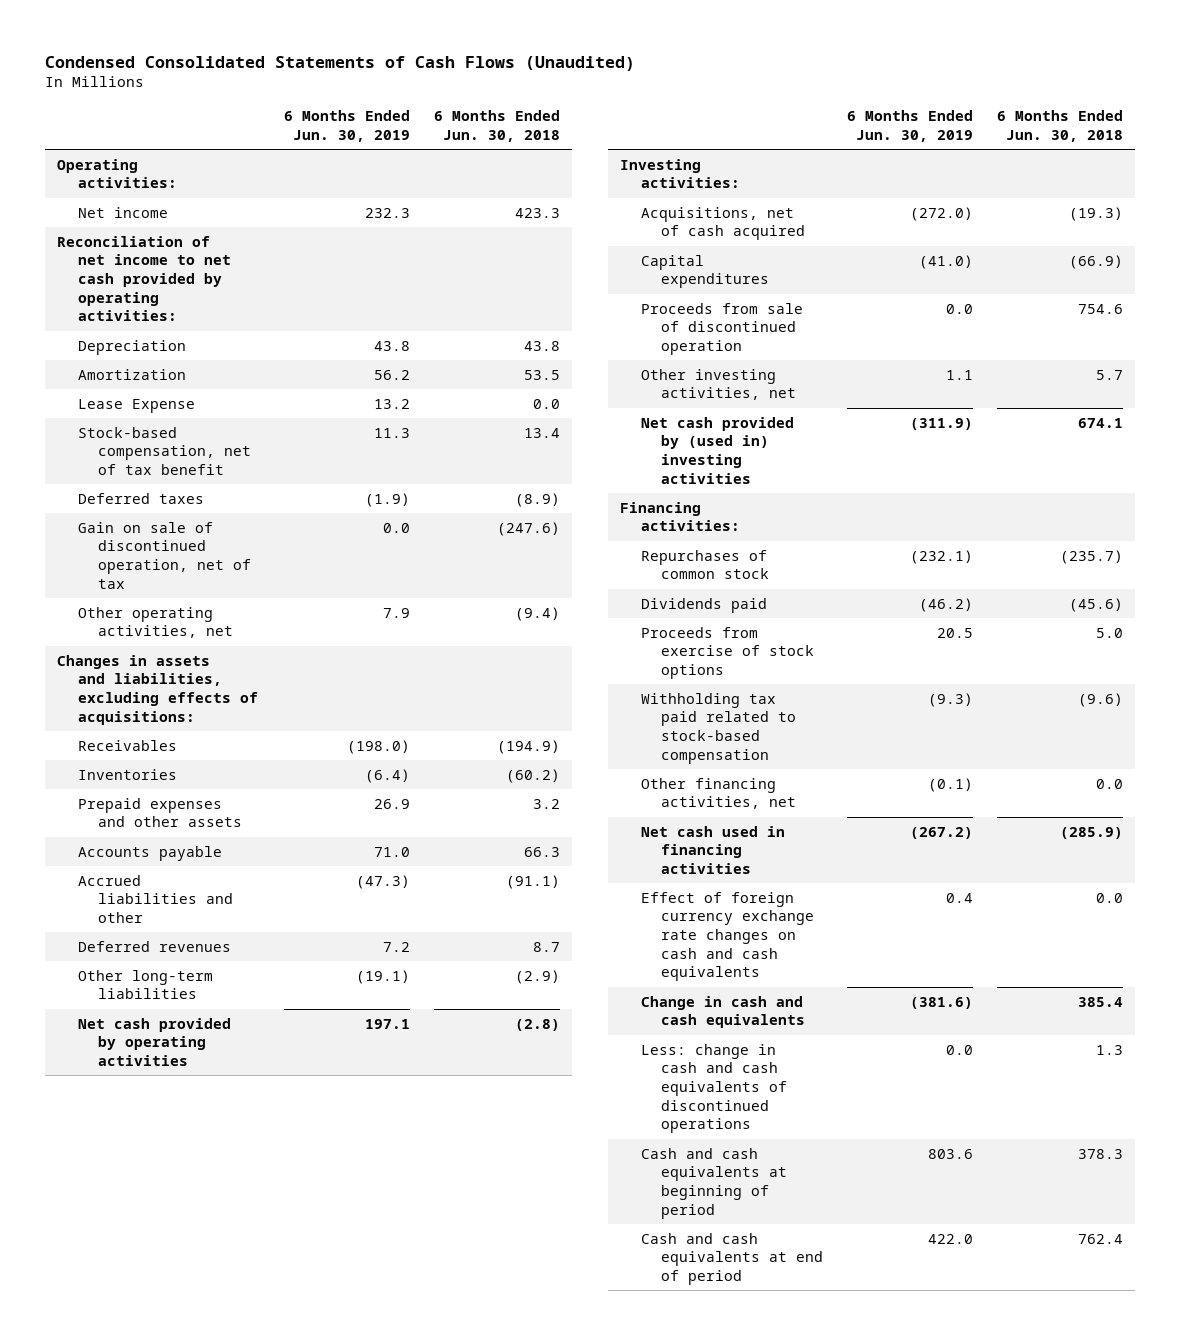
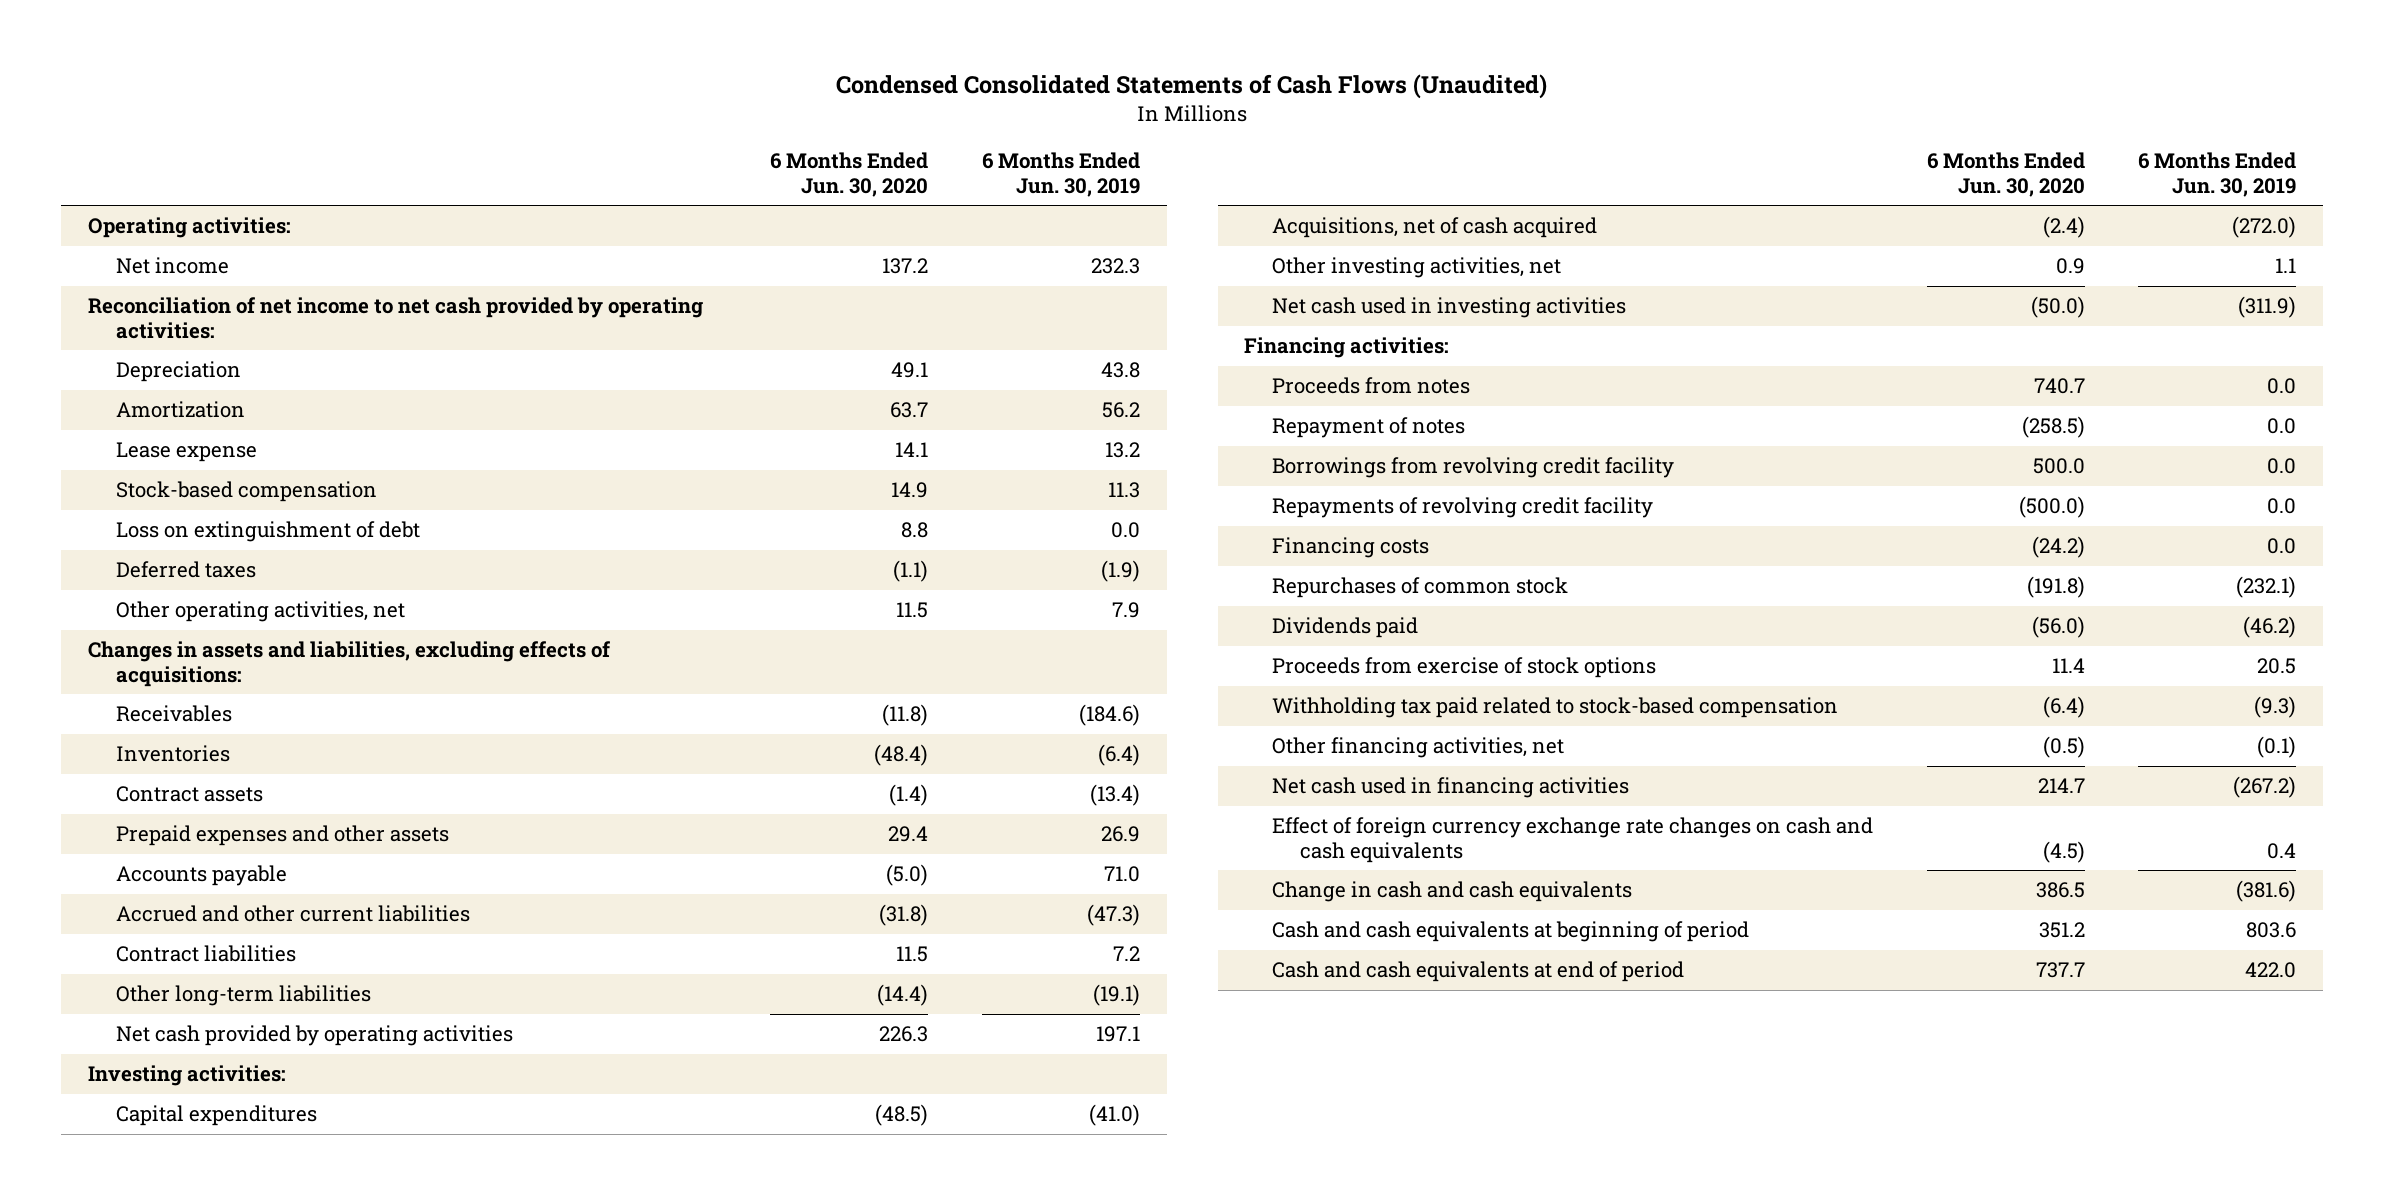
- | 6 Months Ended Jun. 30, 2019 | 6 Months Ended Jun. 30, 2018
+ | 6 Months Ended Jun. 30, 2020 | 6 Months Ended Jun. 30, 2019
- Lease Expense | 13.2 | 0.0
- Stock-based compensation, net of tax benefit | 11.3 | 13.4
+ Lease expense | 14.1 | 13.2
+ Stock-based compensation | 14.9 | 11.3
+ Loss on extinguishment of debt | 8.8 | 0.0
- Gain on sale of discontinued operation, net of tax | 0.0 | (247.6)
- Receivables | (198.0) | (194.9)
+ Receivables | (11.8) | (184.6)
+ Contract assets | (1.4) | (13.4)
- Accrued liabilities and other | (47.3) | (91.1)
- Deferred revenues | 7.2 | 8.7
+ Accrued and other current liabilities | (31.8) | (47.3)
+ Contract liabilities | 11.5 | 7.2
- Proceeds from sale of discontinued operation | 0.0 | 754.6
moved down: Acquisitions, net of cash acquired | (2.4) | (272.0)
- Net cash provided by (used in) investing activities | (311.9) | 674.1
+ Net cash used in investing activities | (50.0) | (311.9)
+ Proceeds from notes | 740.7 | 0.0
+ Repayment of notes | (258.5) | 0.0
+ Borrowings from revolving credit facility | 500.0 | 0.0
+ Repayments of revolving credit facility | (500.0) | 0.0
+ Financing costs | (24.2) | 0.0
- Less: change in cash and cash equivalents of discontinued operations | 0.0 | 1.3

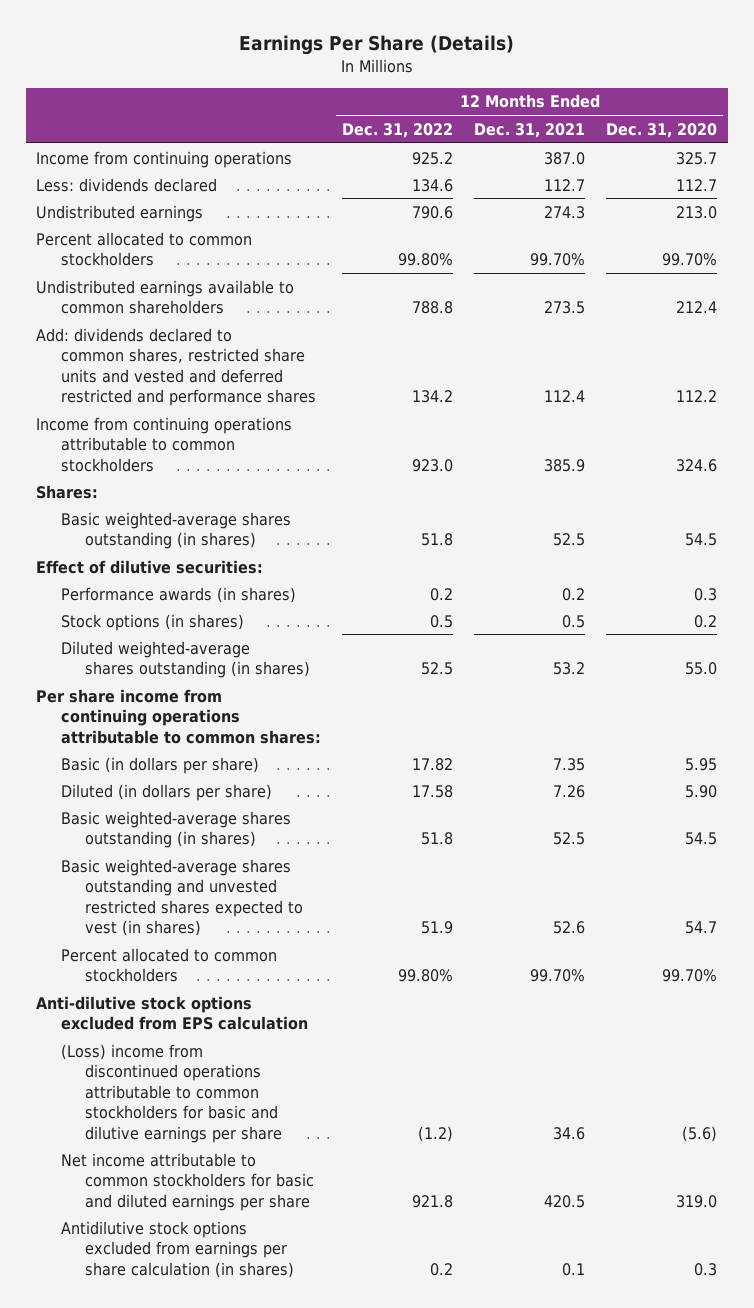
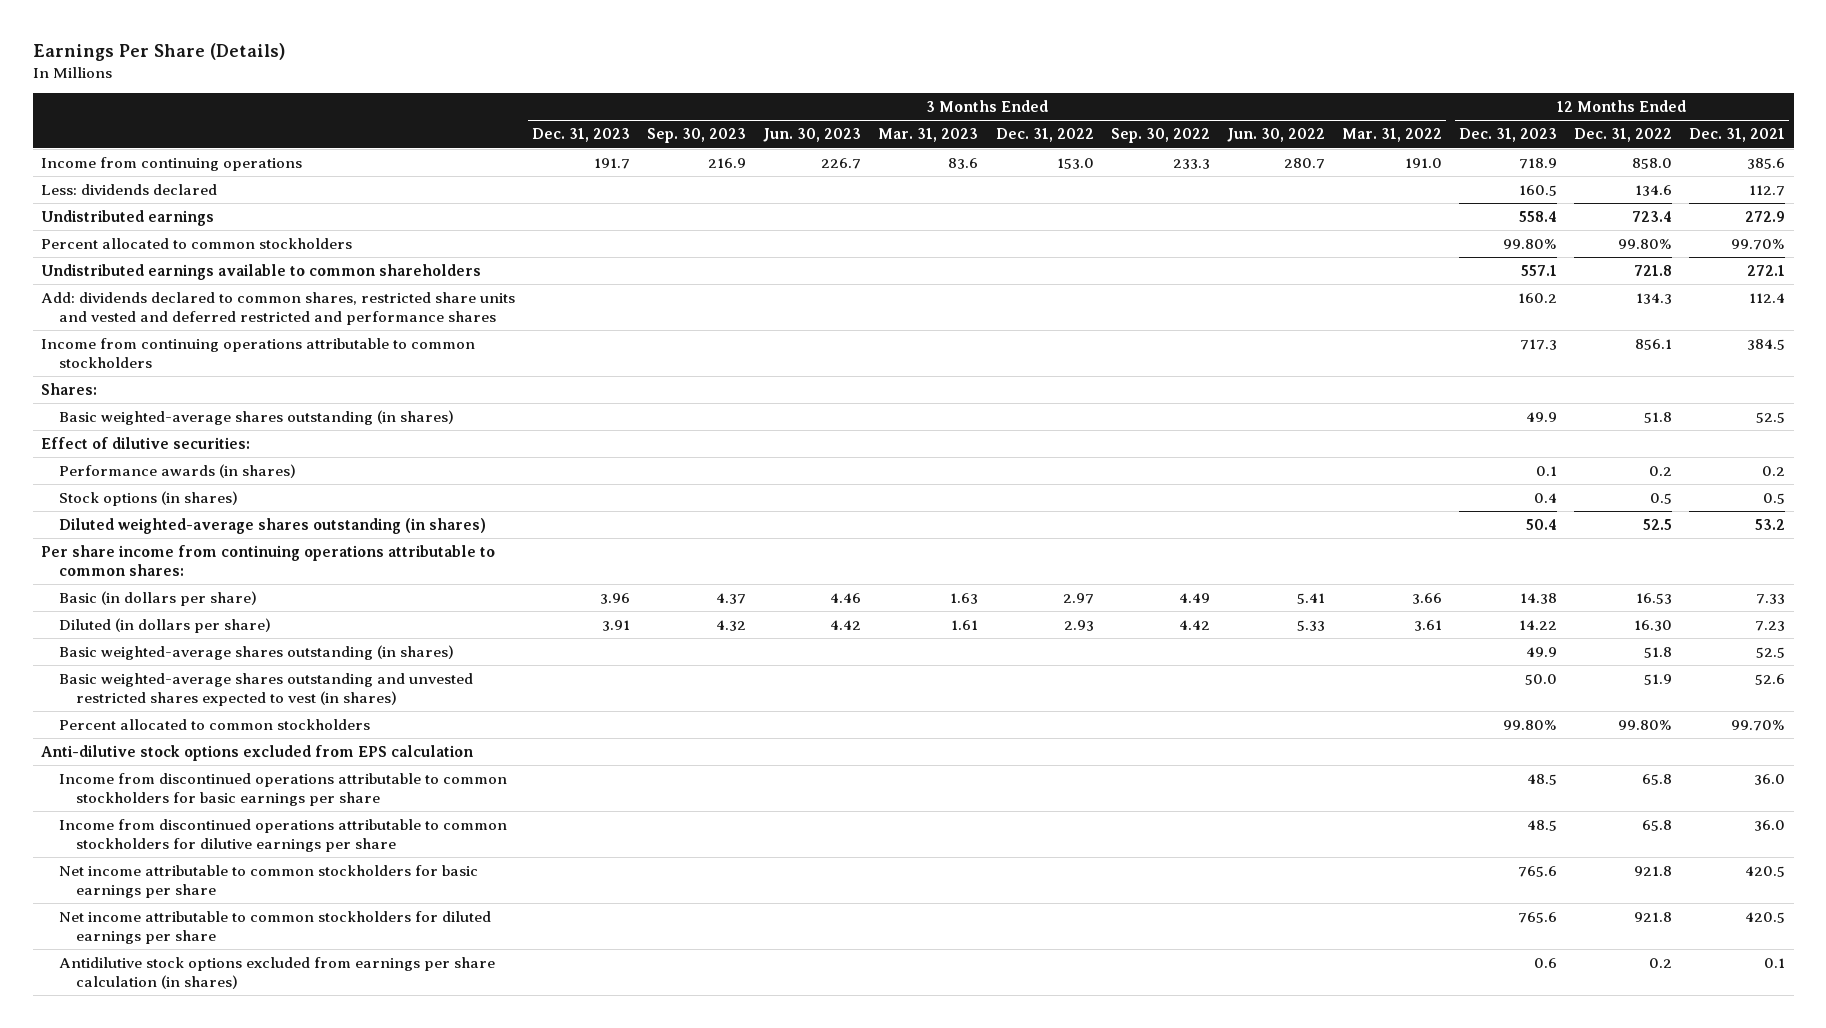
- | 12 Months Ended Dec. 31, 2022 | 12 Months Ended Dec. 31, 2021 | 12 Months Ended Dec. 31, 2020
+ | 3 Months Ended Dec. 31, 2023 | 3 Months Ended Sep. 30, 2023 | 3 Months Ended Jun. 30, 2023 | 3 Months Ended Mar. 31, 2023 | 3 Months Ended Dec. 31, 2022 | 3 Months Ended Sep. 30, 2022 | 3 Months Ended Jun. 30, 2022 | 3 Months Ended Mar. 31, 2022 | 12 Months Ended Dec. 31, 2023 | 12 Months Ended Dec. 31, 2022 | 12 Months Ended Dec. 31, 2021
- Income from continuing operations | 925.2 | 387.0 | 325.7
+ Income from continuing operations | 191.7 | 216.9 | 226.7 | 83.6 | 153.0 | 233.3 | 280.7 | 191.0 | 718.9 | 858.0 | 385.6
- Undistributed earnings | 790.6 | 274.3 | 213.0
+ Undistributed earnings | | | | | | | | | 558.4 | 723.4 | 272.9
- Undistributed earnings available to common shareholders | 788.8 | 273.5 | 212.4
- Add: dividends declared to common shares, restricted share units and vested and deferred restricted and performance shares | 134.2 | 112.4 | 112.2
- Income from continuing operations attributable to common stockholders | 923.0 | 385.9 | 324.6
+ Undistributed earnings available to common shareholders | | | | | | | | | 557.1 | 721.8 | 272.1
+ Add: dividends declared to common shares, restricted share units and vested and deferred restricted and performance shares | | | | | | | | | 160.2 | 134.3 | 112.4
+ Income from continuing operations attributable to common stockholders | | | | | | | | | 717.3 | 856.1 | 384.5
- Basic (in dollars per share) | 17.82 | 7.35 | 5.95
- Diluted (in dollars per share) | 17.58 | 7.26 | 5.90
+ Basic (in dollars per share) | 3.96 | 4.37 | 4.46 | 1.63 | 2.97 | 4.49 | 5.41 | 3.66 | 14.38 | 16.53 | 7.33
+ Diluted (in dollars per share) | 3.91 | 4.32 | 4.42 | 1.61 | 2.93 | 4.42 | 5.33 | 3.61 | 14.22 | 16.30 | 7.23
- (Loss) income from discontinued operations attributable to common stockholders for basic and dilutive earnings per share | (1.2) | 34.6 | (5.6)
- Net income attributable to common stockholders for basic and diluted earnings per share | 921.8 | 420.5 | 319.0
+ Income from discontinued operations attributable to common stockholders for basic earnings per share | | | | | | | | | 48.5 | 65.8 | 36.0
+ Income from discontinued operations attributable to common stockholders for dilutive earnings per share | | | | | | | | | 48.5 | 65.8 | 36.0
+ Net income attributable to common stockholders for basic earnings per share | | | | | | | | | 765.6 | 921.8 | 420.5
+ Net income attributable to common stockholders for diluted earnings per share | | | | | | | | | 765.6 | 921.8 | 420.5

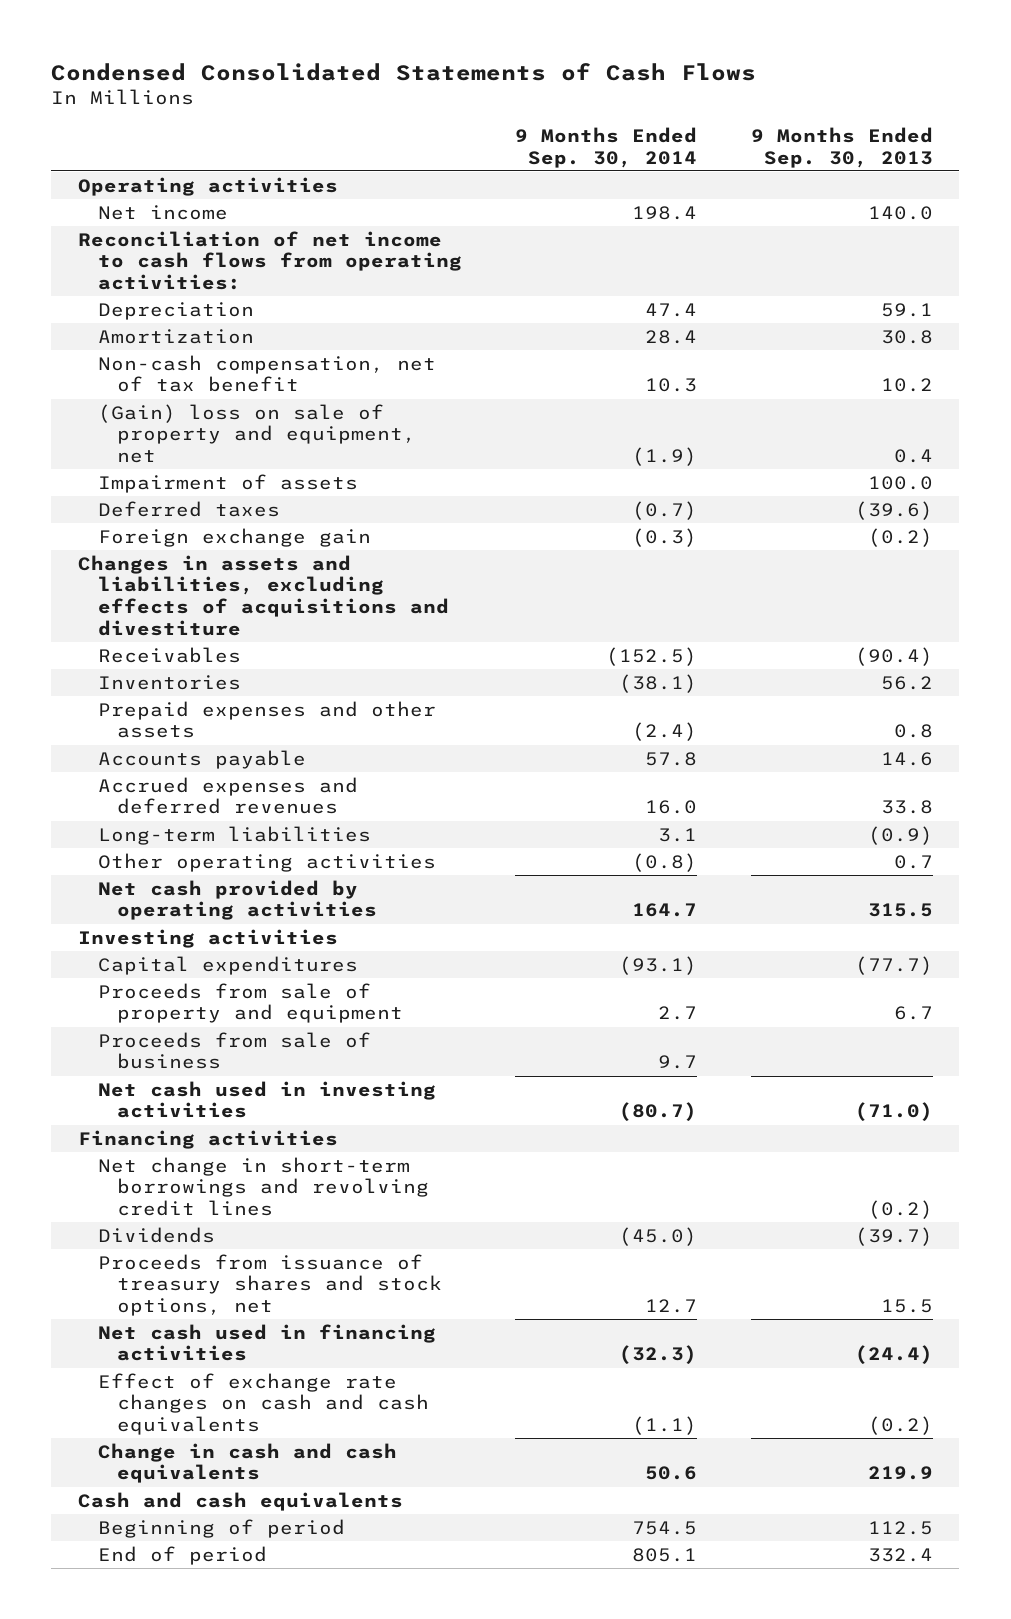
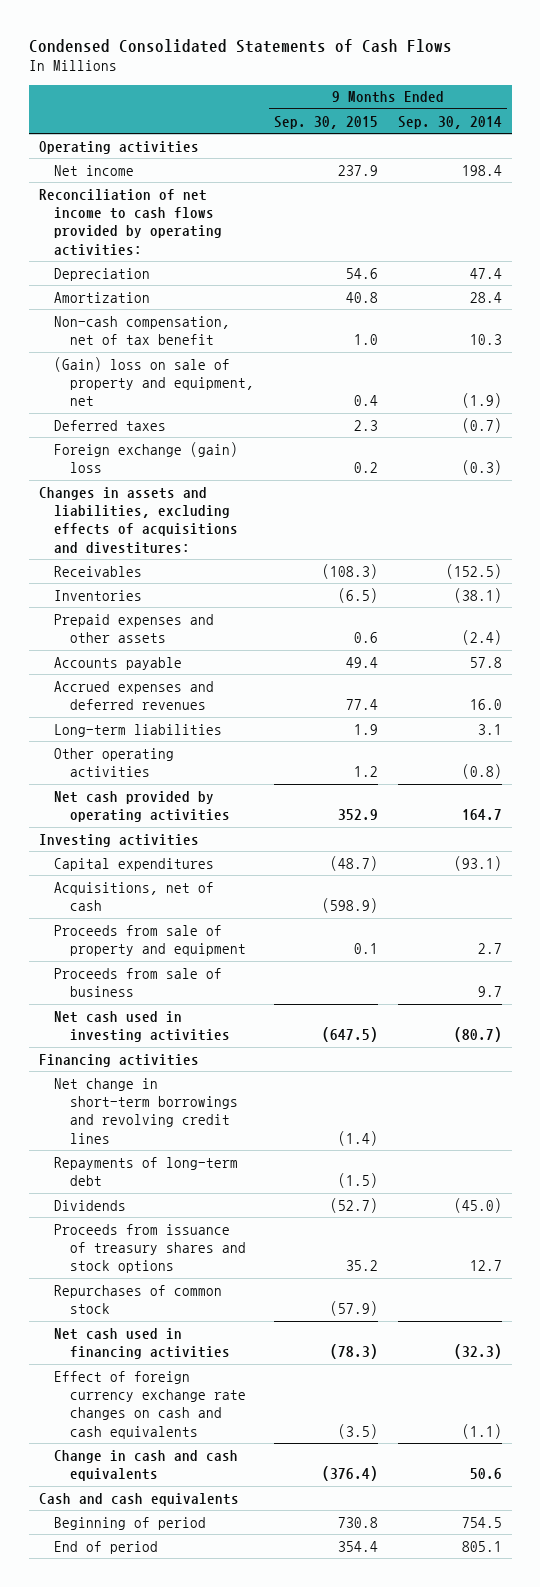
- | 9 Months Ended Sep. 30, 2014 | 9 Months Ended Sep. 30, 2013
+ | 9 Months Ended Sep. 30, 2015 | 9 Months Ended Sep. 30, 2014
- Reconciliation of net income to cash flows from operating activities:
+ Reconciliation of net income to cash flows provided by operating activities:
- Impairment of assets | | 100.0
- Foreign exchange gain | (0.3) | (0.2)
- Changes in assets and liabilities, excluding effects of acquisitions and divestiture
+ Foreign exchange (gain) loss | 0.2 | (0.3)
+ Changes in assets and liabilities, excluding effects of acquisitions and divestitures:
+ Acquisitions, net of cash | (598.9) |
+ Repayments of long-term debt | (1.5) |
- Proceeds from issuance of treasury shares and stock options, net | 12.7 | 15.5
+ Proceeds from issuance of treasury shares and stock options | 35.2 | 12.7
+ Repurchases of common stock | (57.9) |
- Effect of exchange rate changes on cash and cash equivalents | (1.1) | (0.2)
+ Effect of foreign currency exchange rate changes on cash and cash equivalents | (3.5) | (1.1)

